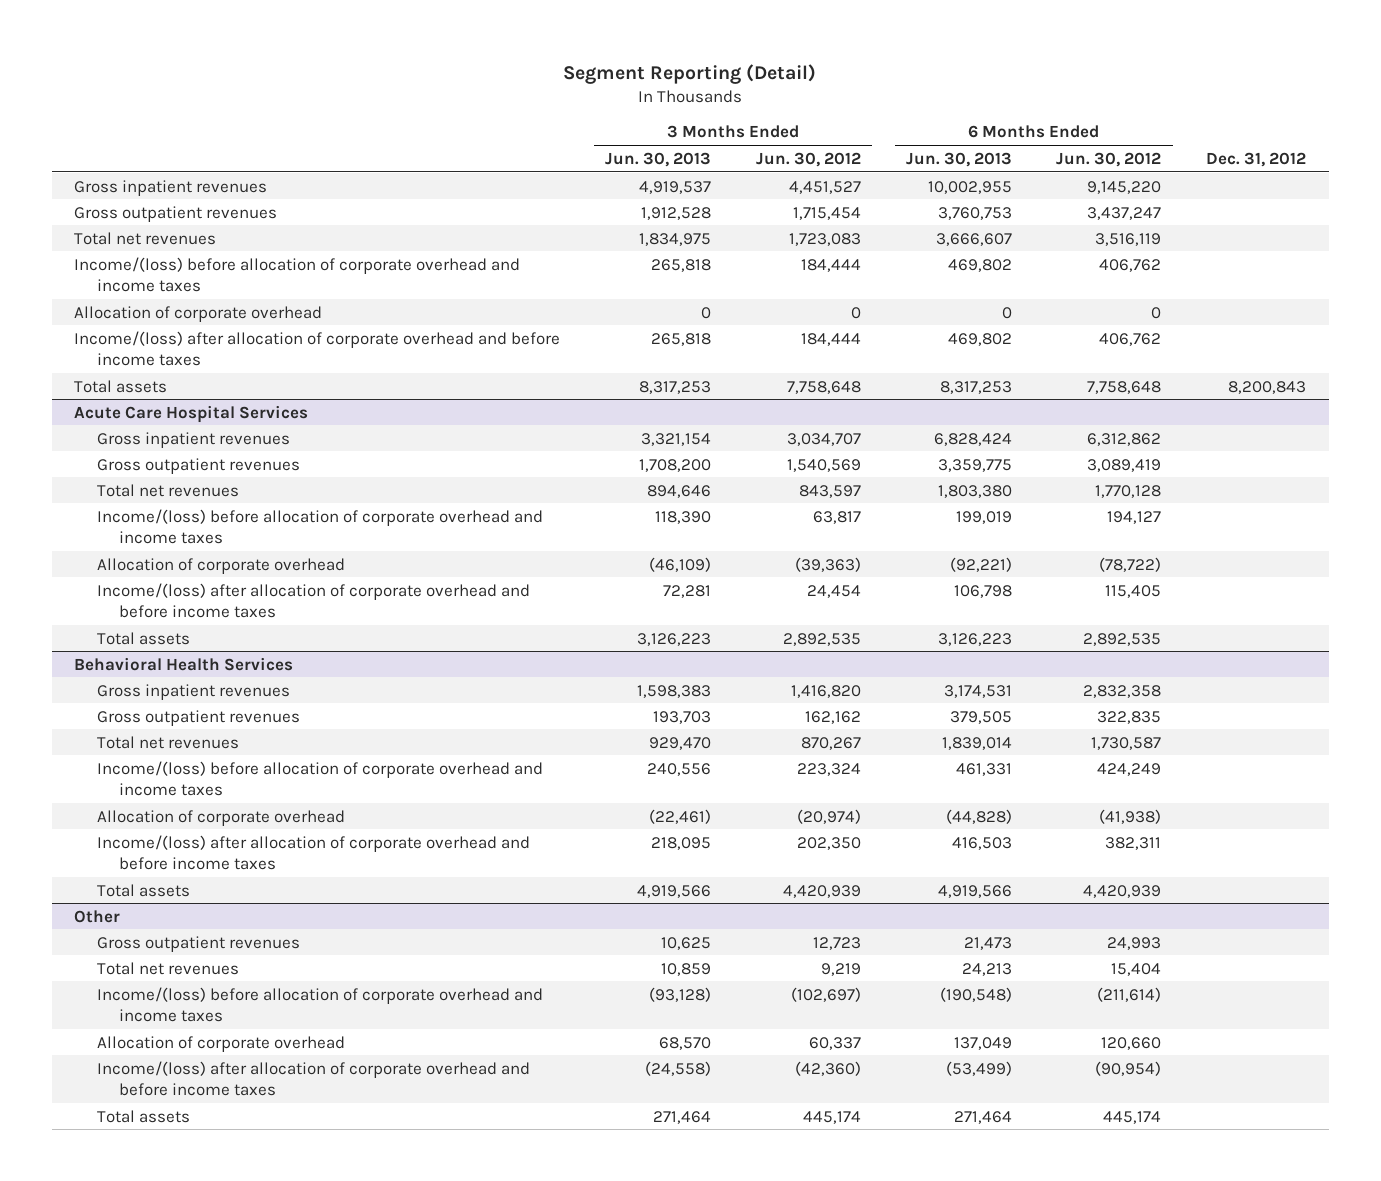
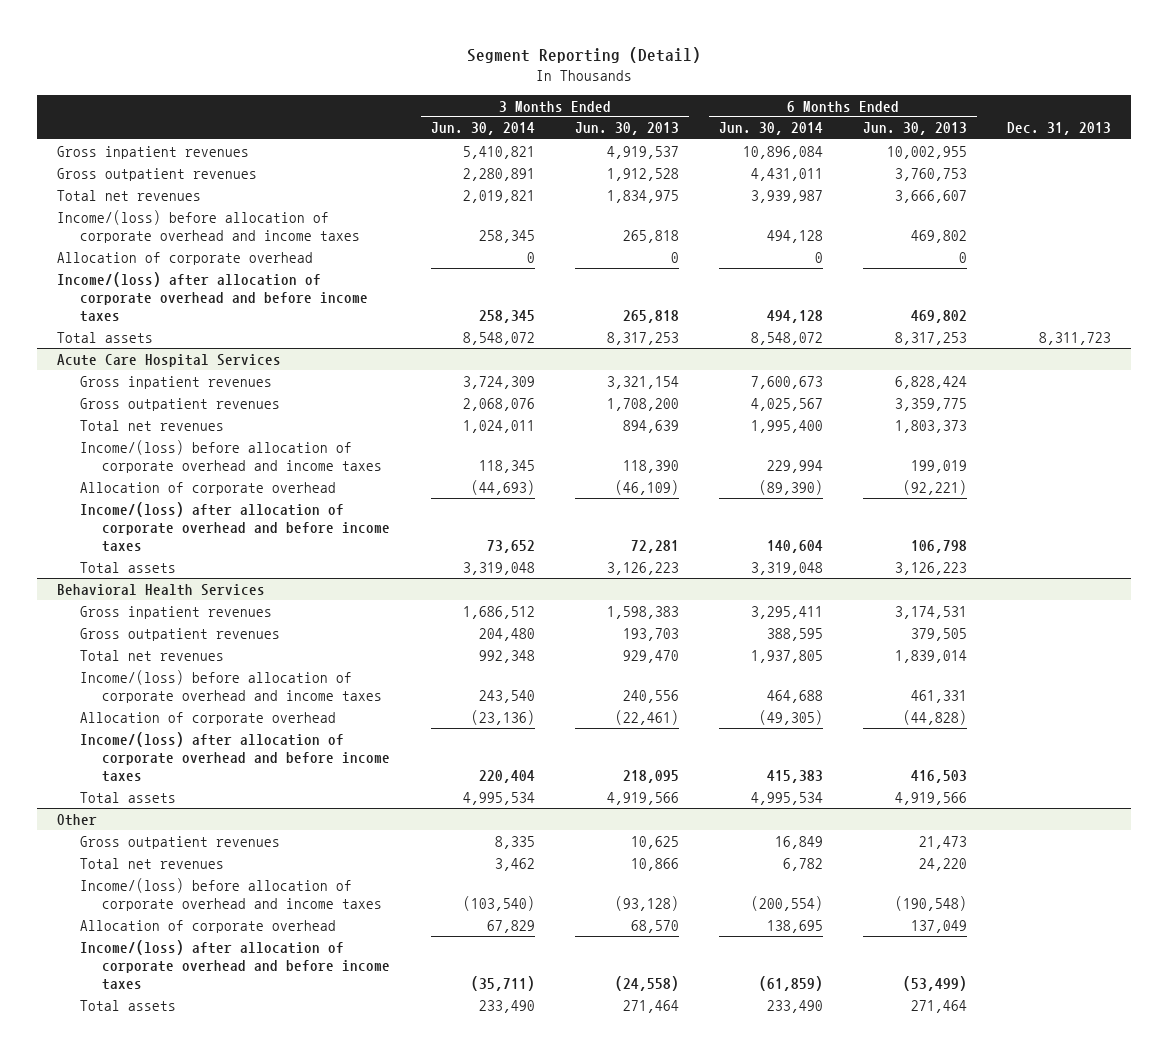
- | 3 Months Ended Jun. 30, 2013 | 3 Months Ended Jun. 30, 2012 | 6 Months Ended Jun. 30, 2013 | 6 Months Ended Jun. 30, 2012 | Dec. 31, 2012
+ | 3 Months Ended Jun. 30, 2014 | 3 Months Ended Jun. 30, 2013 | 6 Months Ended Jun. 30, 2014 | 6 Months Ended Jun. 30, 2013 | Dec. 31, 2013
@ Acute Care Hospital Services
- Total net revenues | 894,646 | 843,597 | 1,803,380 | 1,770,128 |
+ Total net revenues | 1,024,011 | 894,639 | 1,995,400 | 1,803,373 |
@ Other
- Total net revenues | 10,859 | 9,219 | 24,213 | 15,404 |
+ Total net revenues | 3,462 | 10,866 | 6,782 | 24,220 |

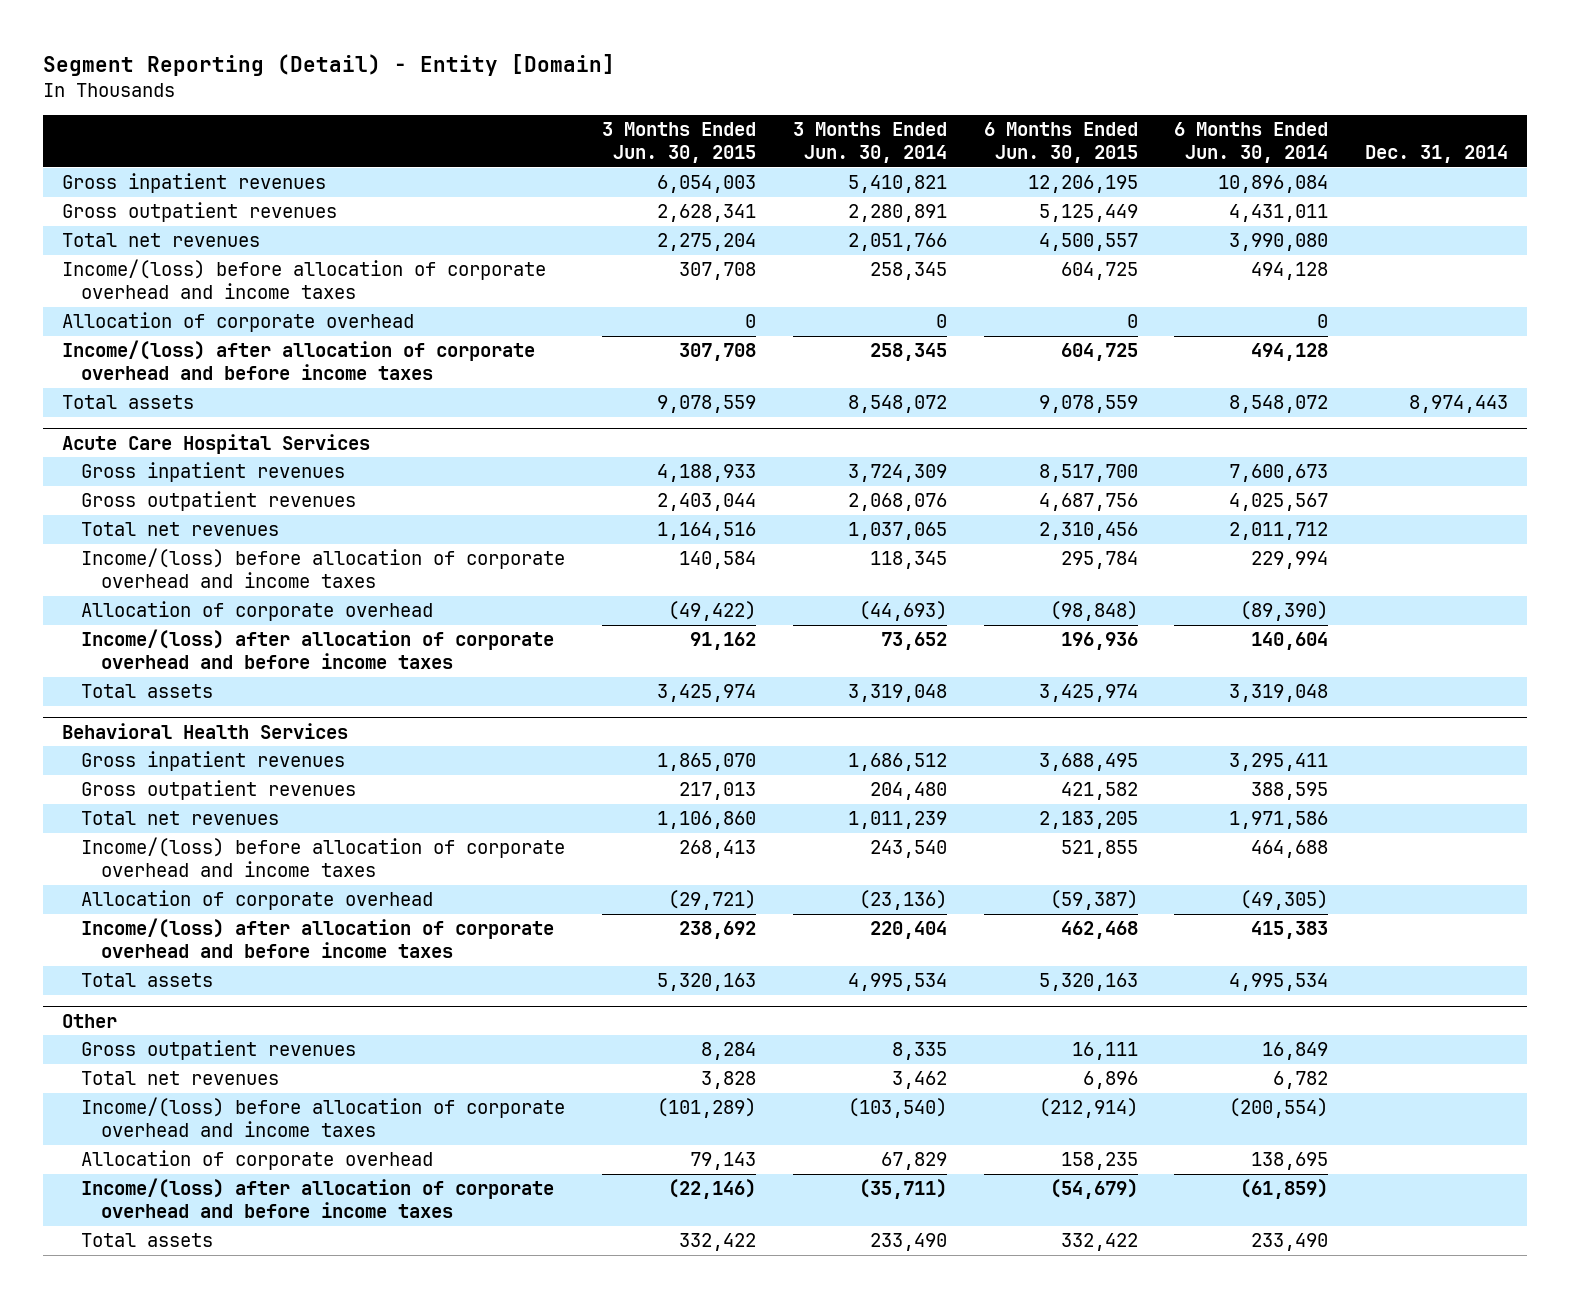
- Segment Reporting (Detail)
+ Segment Reporting (Detail) - Entity [Domain]
- | 3 Months Ended Jun. 30, 2014 | 3 Months Ended Jun. 30, 2013 | 6 Months Ended Jun. 30, 2014 | 6 Months Ended Jun. 30, 2013 | Dec. 31, 2013
+ | 3 Months Ended Jun. 30, 2015 | 3 Months Ended Jun. 30, 2014 | 6 Months Ended Jun. 30, 2015 | 6 Months Ended Jun. 30, 2014 | Dec. 31, 2014
- Total net revenues | 2,019,821 | 1,834,975 | 3,939,987 | 3,666,607 |
+ Total net revenues | 2,275,204 | 2,051,766 | 4,500,557 | 3,990,080 |
@ Acute Care Hospital Services
- Total net revenues | 1,024,011 | 894,639 | 1,995,400 | 1,803,373 |
+ Total net revenues | 1,164,516 | 1,037,065 | 2,310,456 | 2,011,712 |
@ Behavioral Health Services
- Total net revenues | 992,348 | 929,470 | 1,937,805 | 1,839,014 |
+ Total net revenues | 1,106,860 | 1,011,239 | 2,183,205 | 1,971,586 |

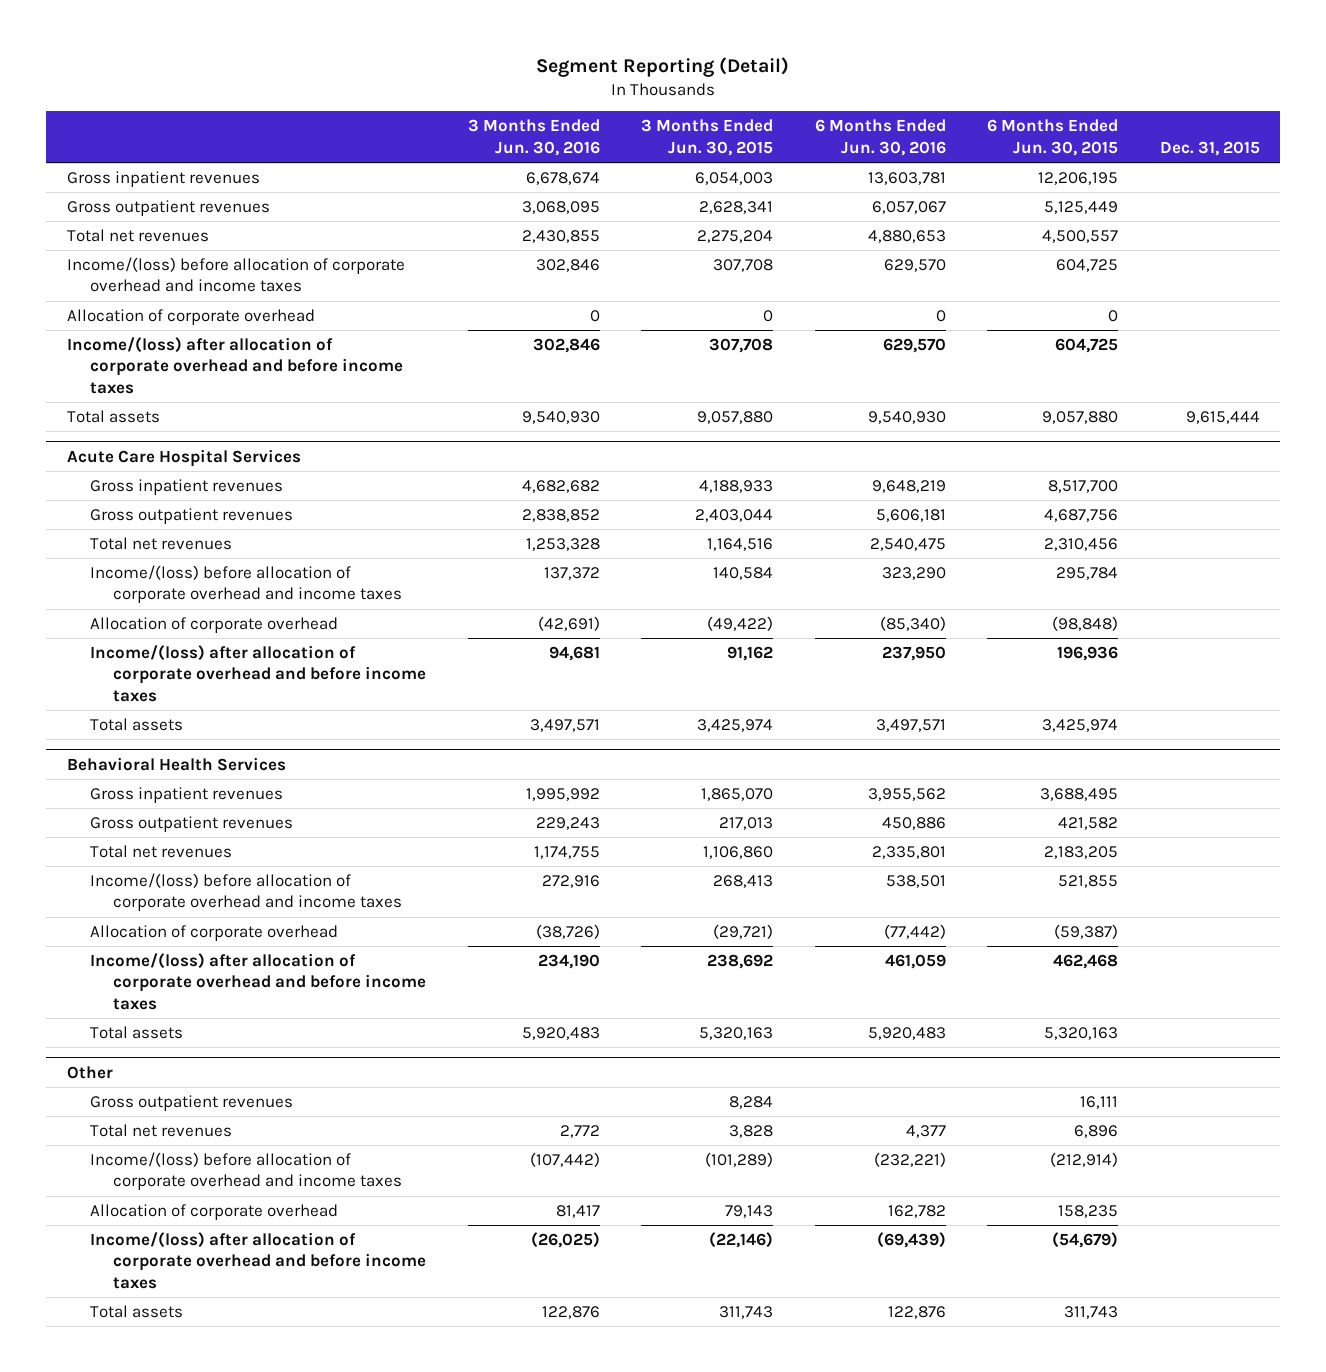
- Segment Reporting (Detail) - Entity [Domain]
+ Segment Reporting (Detail)
- | 3 Months Ended Jun. 30, 2015 | 3 Months Ended Jun. 30, 2014 | 6 Months Ended Jun. 30, 2015 | 6 Months Ended Jun. 30, 2014 | Dec. 31, 2014
+ | 3 Months Ended Jun. 30, 2016 | 3 Months Ended Jun. 30, 2015 | 6 Months Ended Jun. 30, 2016 | 6 Months Ended Jun. 30, 2015 | Dec. 31, 2015
- Total assets | 9,078,559 | 8,548,072 | 9,078,559 | 8,548,072 | 8,974,443
+ Total assets | 9,540,930 | 9,057,880 | 9,540,930 | 9,057,880 | 9,615,444
@ Other
- Total assets | 332,422 | 233,490 | 332,422 | 233,490 |
+ Total assets | 122,876 | 311,743 | 122,876 | 311,743 |

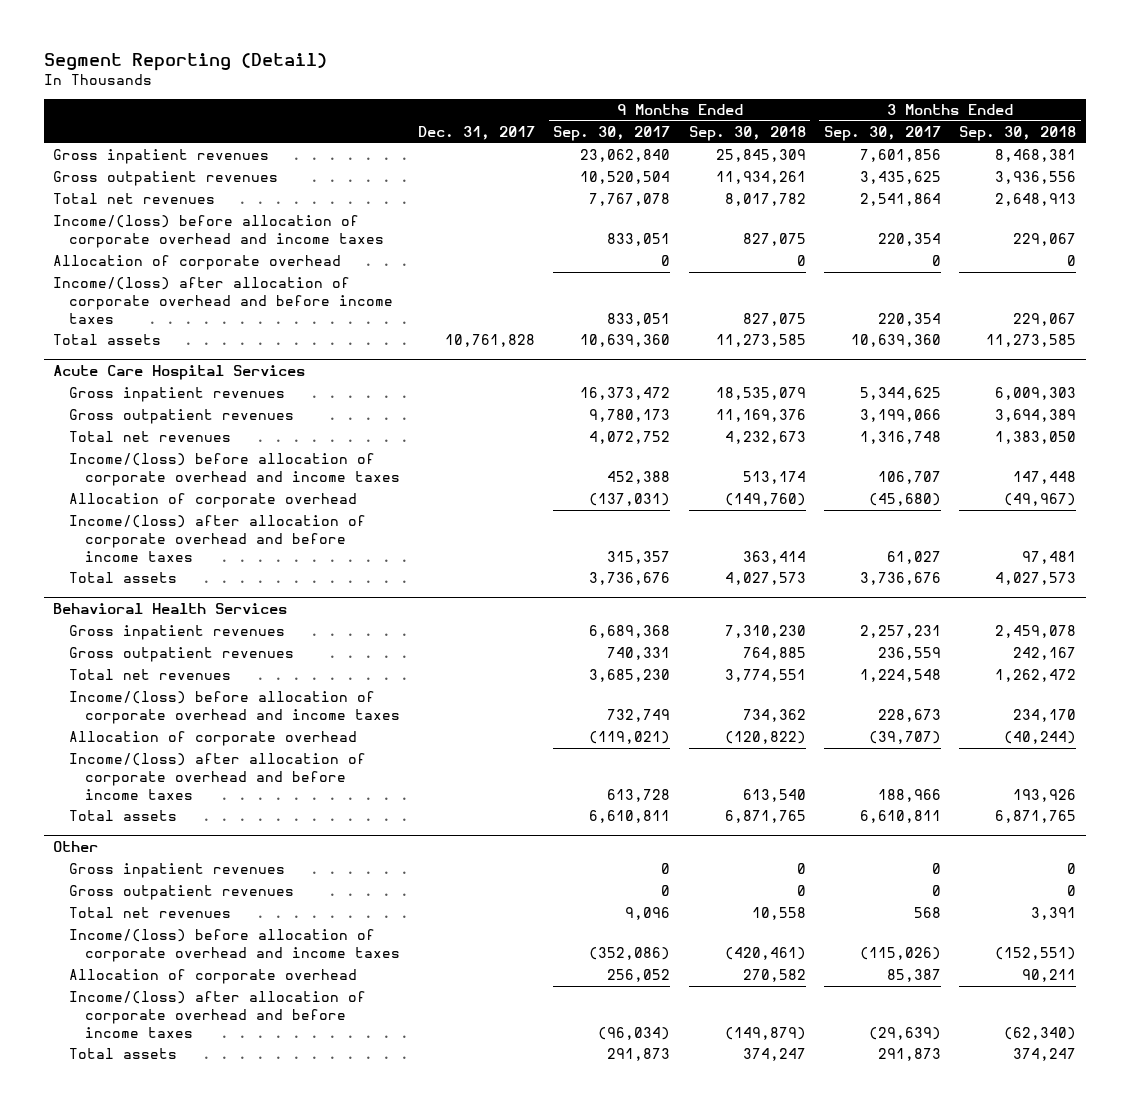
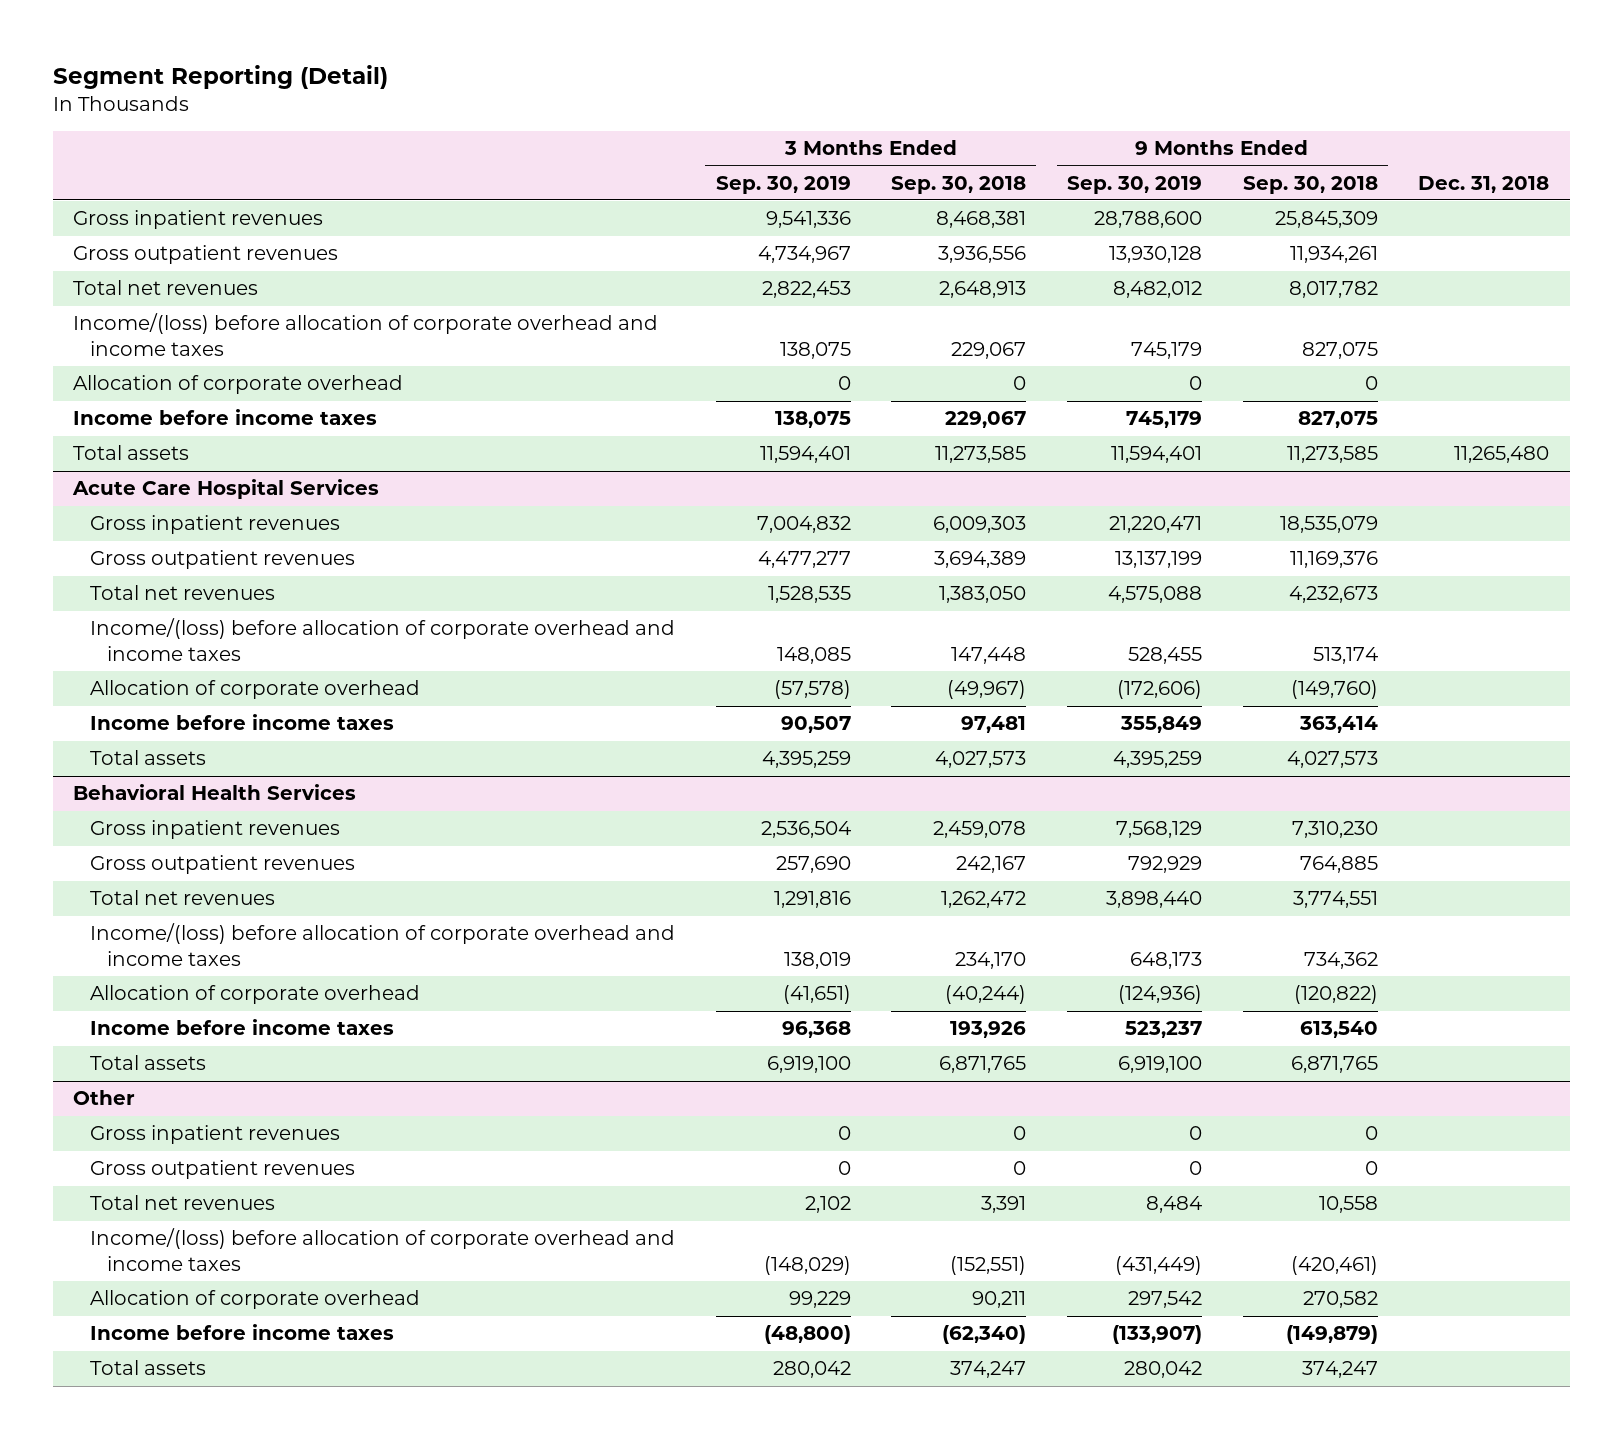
- | Dec. 31, 2017 | 9 Months Ended Sep. 30, 2017 | 9 Months Ended Sep. 30, 2018 | 3 Months Ended Sep. 30, 2017 | 3 Months Ended Sep. 30, 2018
+ | 3 Months Ended Sep. 30, 2019 | 3 Months Ended Sep. 30, 2018 | 9 Months Ended Sep. 30, 2019 | 9 Months Ended Sep. 30, 2018 | Dec. 31, 2018
- Income/(loss) after allocation of corporate overhead and before income taxes | | 833,051 | 827,075 | 220,354 | 229,067
+ Income before income taxes | 138,075 | 229,067 | 745,179 | 827,075 |
@ Acute Care Hospital Services
- Income/(loss) after allocation of corporate overhead and before income taxes | | 315,357 | 363,414 | 61,027 | 97,481
+ Income before income taxes | 90,507 | 97,481 | 355,849 | 363,414 |
@ Behavioral Health Services
- Income/(loss) after allocation of corporate overhead and before income taxes | | 613,728 | 613,540 | 188,966 | 193,926
+ Income before income taxes | 96,368 | 193,926 | 523,237 | 613,540 |
@ Other
- Income/(loss) after allocation of corporate overhead and before income taxes | | (96,034) | (149,879) | (29,639) | (62,340)
+ Income before income taxes | (48,800) | (62,340) | (133,907) | (149,879) |

